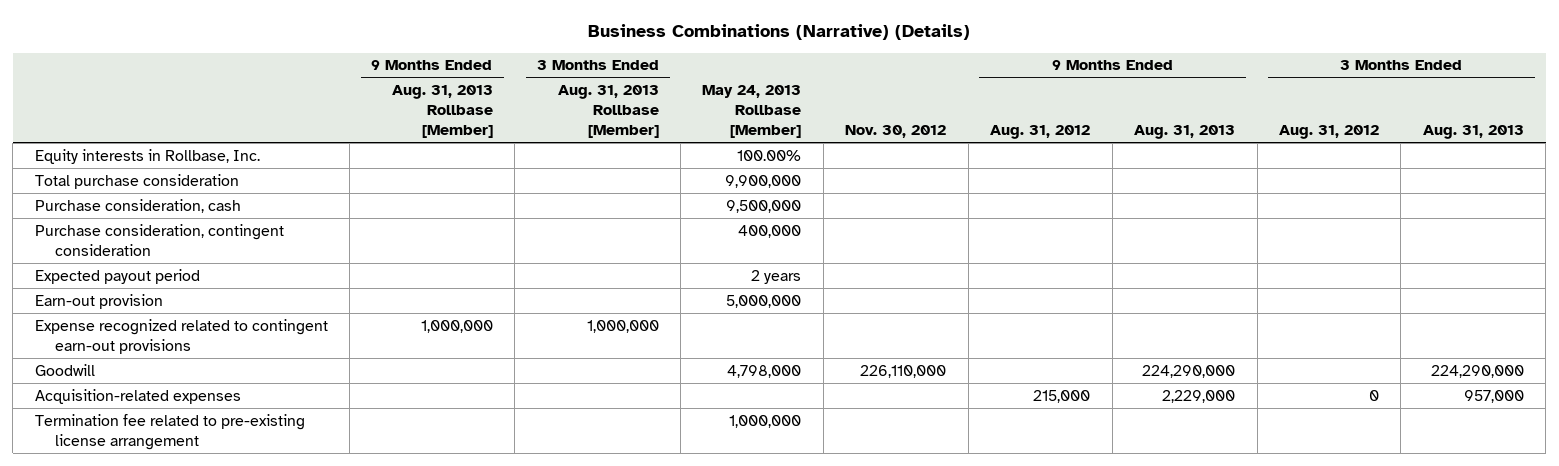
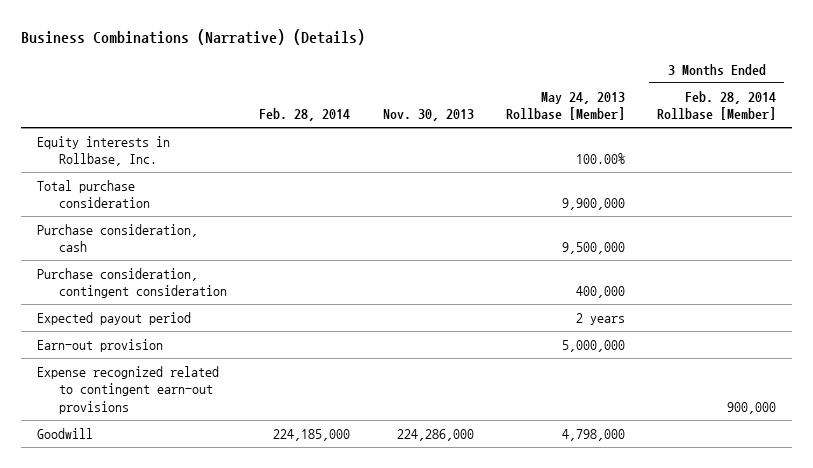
- | 9 Months Ended Aug. 31, 2013 Rollbase [Member] | 3 Months Ended Aug. 31, 2013 Rollbase [Member] | May 24, 2013 Rollbase [Member] | Nov. 30, 2012 | 9 Months Ended Aug. 31, 2012 | 9 Months Ended Aug. 31, 2013 | 3 Months Ended Aug. 31, 2012 | 3 Months Ended Aug. 31, 2013
+ | Feb. 28, 2014 | Nov. 30, 2013 | May 24, 2013 Rollbase [Member] | 3 Months Ended Feb. 28, 2014 Rollbase [Member]
- Acquisition-related expenses | | | | | 215,000 | 2,229,000 | 0 | 957,000
- Termination fee related to pre-existing license arrangement | | | 1,000,000 | | | | |

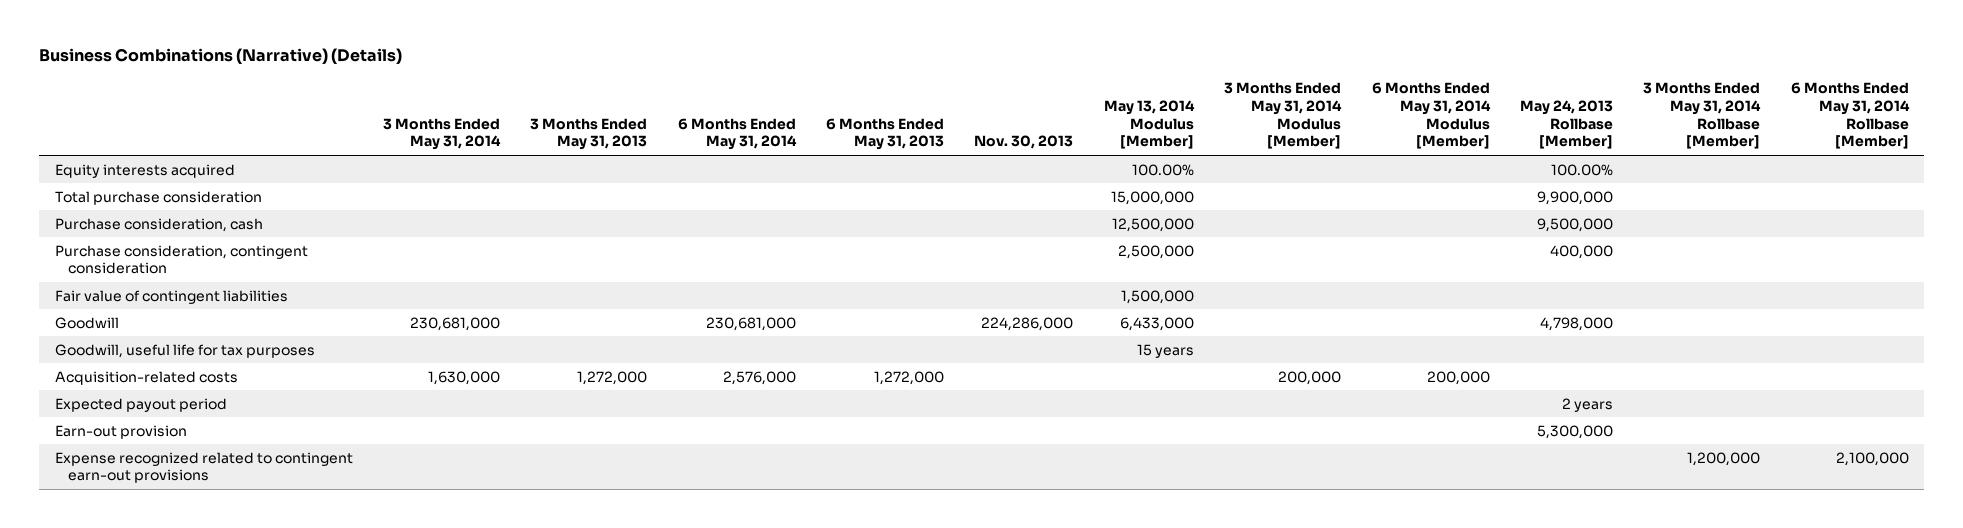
- | Feb. 28, 2014 | Nov. 30, 2013 | May 24, 2013 Rollbase [Member] | 3 Months Ended Feb. 28, 2014 Rollbase [Member]
+ | 3 Months Ended May 31, 2014 | 3 Months Ended May 31, 2013 | 6 Months Ended May 31, 2014 | 6 Months Ended May 31, 2013 | Nov. 30, 2013 | May 13, 2014 Modulus [Member] | 3 Months Ended May 31, 2014 Modulus [Member] | 6 Months Ended May 31, 2014 Modulus [Member] | May 24, 2013 Rollbase [Member] | 3 Months Ended May 31, 2014 Rollbase [Member] | 6 Months Ended May 31, 2014 Rollbase [Member]
- Equity interests in Rollbase, Inc. | | | 100.00% |
+ Equity interests acquired | | | | | | 100.00% | | | 100.00% | |
+ Fair value of contingent liabilities | | | | | | 1,500,000 | | | | |
moved up: Goodwill | 230,681,000 | | 230,681,000 | | 224,286,000 | 6,433,000 | | | 4,798,000 | |
+ Goodwill, useful life for tax purposes | | | | | | 15 years | | | | |
+ Acquisition-related costs | 1,630,000 | 1,272,000 | 2,576,000 | 1,272,000 | | | 200,000 | 200,000 | | |
- Earn-out provision | | | 5,000,000 |
+ Earn-out provision | | | | | | | | | 5,300,000 | |

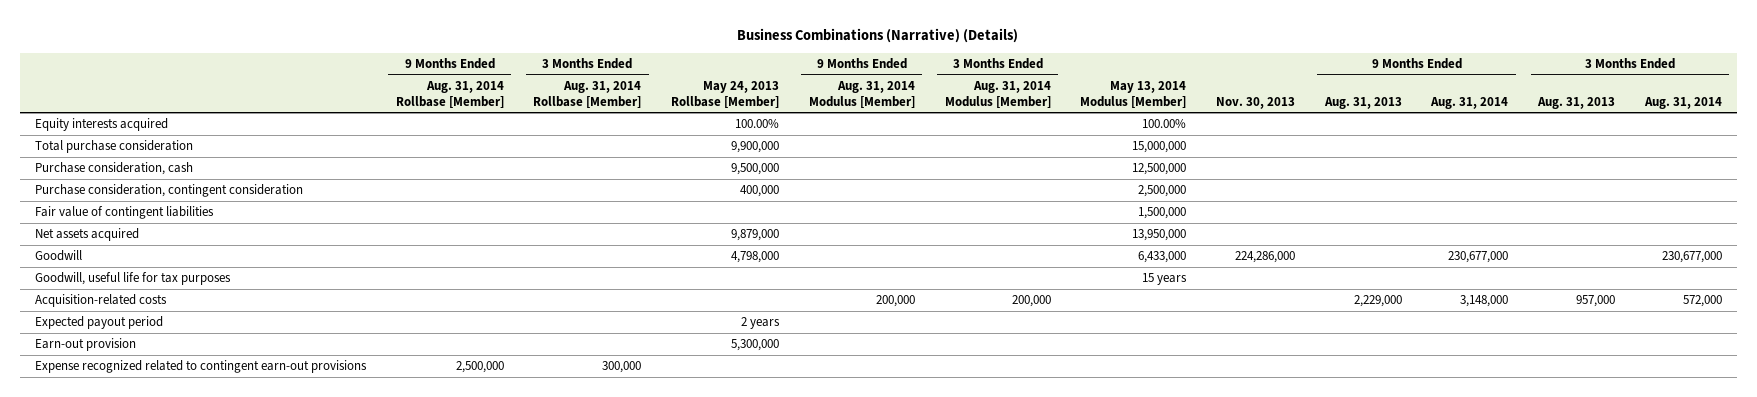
- | 3 Months Ended May 31, 2014 | 3 Months Ended May 31, 2013 | 6 Months Ended May 31, 2014 | 6 Months Ended May 31, 2013 | Nov. 30, 2013 | May 13, 2014 Modulus [Member] | 3 Months Ended May 31, 2014 Modulus [Member] | 6 Months Ended May 31, 2014 Modulus [Member] | May 24, 2013 Rollbase [Member] | 3 Months Ended May 31, 2014 Rollbase [Member] | 6 Months Ended May 31, 2014 Rollbase [Member]
+ | 9 Months Ended Aug. 31, 2014 Rollbase [Member] | 3 Months Ended Aug. 31, 2014 Rollbase [Member] | May 24, 2013 Rollbase [Member] | 9 Months Ended Aug. 31, 2014 Modulus [Member] | 3 Months Ended Aug. 31, 2014 Modulus [Member] | May 13, 2014 Modulus [Member] | Nov. 30, 2013 | 9 Months Ended Aug. 31, 2013 | 9 Months Ended Aug. 31, 2014 | 3 Months Ended Aug. 31, 2013 | 3 Months Ended Aug. 31, 2014
+ Net assets acquired | | | 9,879,000 | | | 13,950,000 | | | | |

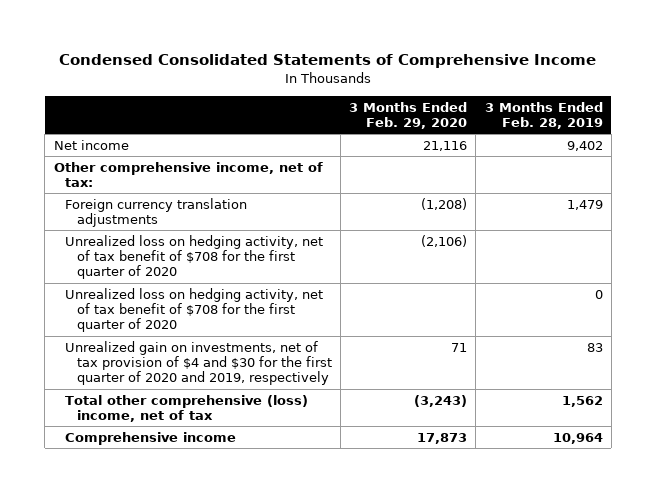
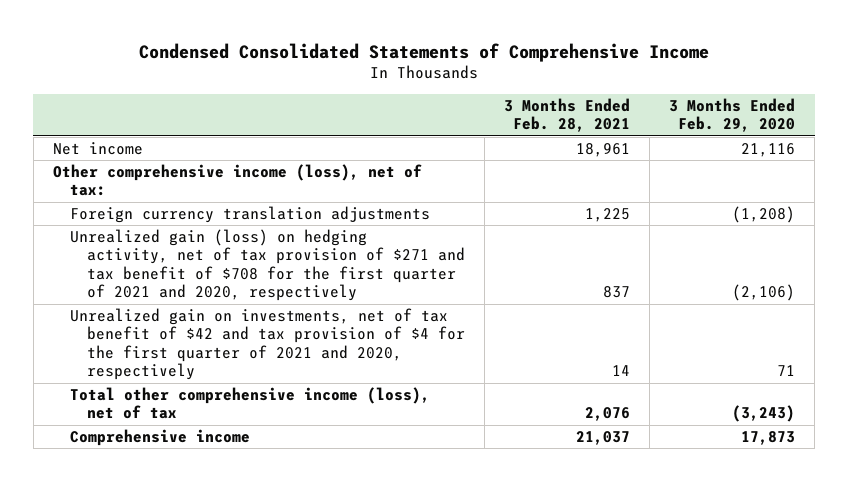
- | 3 Months Ended Feb. 29, 2020 | 3 Months Ended Feb. 28, 2019
+ | 3 Months Ended Feb. 28, 2021 | 3 Months Ended Feb. 29, 2020
- Other comprehensive income, net of tax:
+ Other comprehensive income (loss), net of tax:
- Unrealized loss on hedging activity, net of tax benefit of $708 for the first quarter of 2020 | (2,106) |
- Unrealized loss on hedging activity, net of tax benefit of $708 for the first quarter of 2020 | | 0
- Unrealized gain on investments, net of tax provision of $4 and $30 for the first quarter of 2020 and 2019, respectively | 71 | 83
- Total other comprehensive (loss) income, net of tax | (3,243) | 1,562
+ Unrealized gain (loss) on hedging activity, net of tax provision of $271 and tax benefit of $708 for the first quarter of 2021 and 2020, respectively | 837 | (2,106)
+ Unrealized gain on investments, net of tax benefit of $42 and tax provision of $4 for the first quarter of 2021 and 2020, respectively | 14 | 71
+ Total other comprehensive income (loss), net of tax | 2,076 | (3,243)

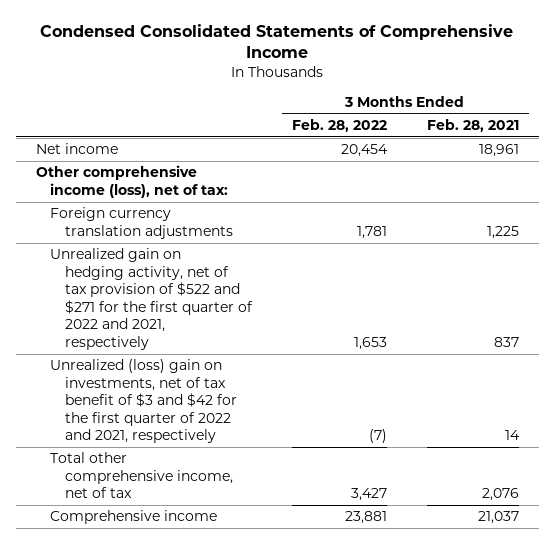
- | 3 Months Ended Feb. 28, 2021 | 3 Months Ended Feb. 29, 2020
+ | 3 Months Ended Feb. 28, 2022 | 3 Months Ended Feb. 28, 2021
- Unrealized gain (loss) on hedging activity, net of tax provision of $271 and tax benefit of $708 for the first quarter of 2021 and 2020, respectively | 837 | (2,106)
- Unrealized gain on investments, net of tax benefit of $42 and tax provision of $4 for the first quarter of 2021 and 2020, respectively | 14 | 71
- Total other comprehensive income (loss), net of tax | 2,076 | (3,243)
+ Unrealized gain on hedging activity, net of tax provision of $522 and $271 for the first quarter of 2022 and 2021, respectively | 1,653 | 837
+ Unrealized (loss) gain on investments, net of tax benefit of $3 and $42 for the first quarter of 2022 and 2021, respectively | (7) | 14
+ Total other comprehensive income, net of tax | 3,427 | 2,076

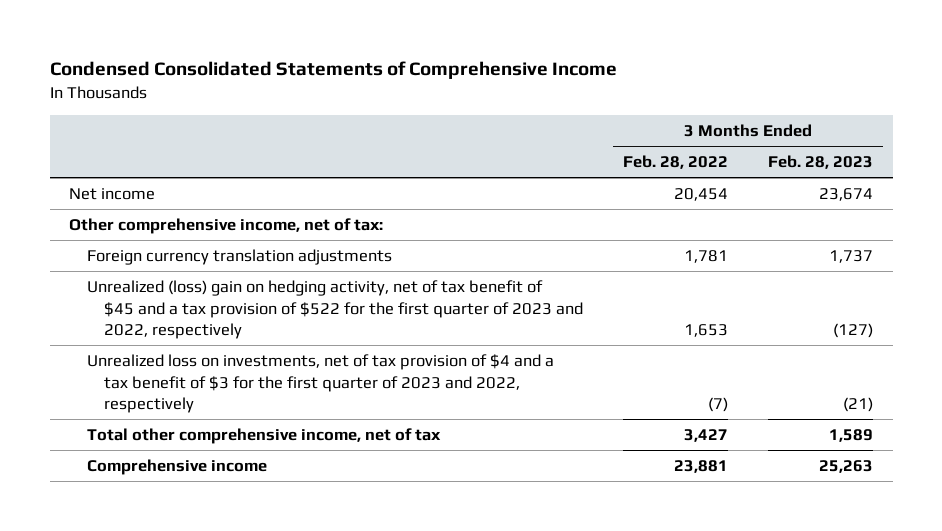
- | 3 Months Ended Feb. 28, 2022 | 3 Months Ended Feb. 28, 2021
+ | 3 Months Ended Feb. 28, 2022 | 3 Months Ended Feb. 28, 2023
- Other comprehensive income (loss), net of tax:
+ Other comprehensive income, net of tax:
- Unrealized gain on hedging activity, net of tax provision of $522 and $271 for the first quarter of 2022 and 2021, respectively | 1,653 | 837
- Unrealized (loss) gain on investments, net of tax benefit of $3 and $42 for the first quarter of 2022 and 2021, respectively | (7) | 14
+ Unrealized (loss) gain on hedging activity, net of tax benefit of $45 and a tax provision of $522 for the first quarter of 2023 and 2022, respectively | 1,653 | (127)
+ Unrealized loss on investments, net of tax provision of $4 and a tax benefit of $3 for the first quarter of 2023 and 2022, respectively | (7) | (21)

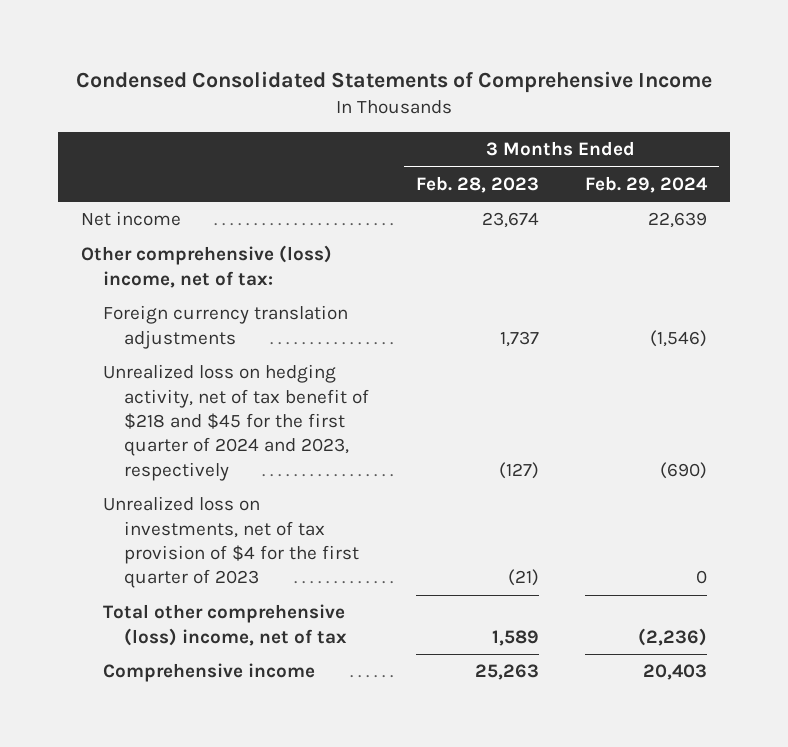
- | 3 Months Ended Feb. 28, 2022 | 3 Months Ended Feb. 28, 2023
+ | 3 Months Ended Feb. 28, 2023 | 3 Months Ended Feb. 29, 2024
- Other comprehensive income, net of tax:
+ Other comprehensive (loss) income, net of tax:
- Unrealized (loss) gain on hedging activity, net of tax benefit of $45 and a tax provision of $522 for the first quarter of 2023 and 2022, respectively | 1,653 | (127)
- Unrealized loss on investments, net of tax provision of $4 and a tax benefit of $3 for the first quarter of 2023 and 2022, respectively | (7) | (21)
- Total other comprehensive income, net of tax | 3,427 | 1,589
+ Unrealized loss on hedging activity, net of tax benefit of $218 and $45 for the first quarter of 2024 and 2023, respectively | (127) | (690)
+ Unrealized loss on investments, net of tax provision of $4 for the first quarter of 2023 | (21) | 0
+ Total other comprehensive (loss) income, net of tax | 1,589 | (2,236)

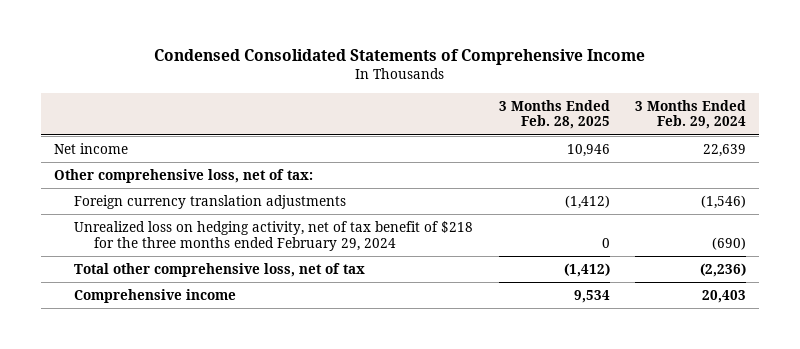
- | 3 Months Ended Feb. 28, 2023 | 3 Months Ended Feb. 29, 2024
+ | 3 Months Ended Feb. 28, 2025 | 3 Months Ended Feb. 29, 2024
- Other comprehensive (loss) income, net of tax:
+ Other comprehensive loss, net of tax:
- Unrealized loss on hedging activity, net of tax benefit of $218 and $45 for the first quarter of 2024 and 2023, respectively | (127) | (690)
- Unrealized loss on investments, net of tax provision of $4 for the first quarter of 2023 | (21) | 0
- Total other comprehensive (loss) income, net of tax | 1,589 | (2,236)
+ Unrealized loss on hedging activity, net of tax benefit of $218 for the three months ended February 29, 2024 | 0 | (690)
+ Total other comprehensive loss, net of tax | (1,412) | (2,236)

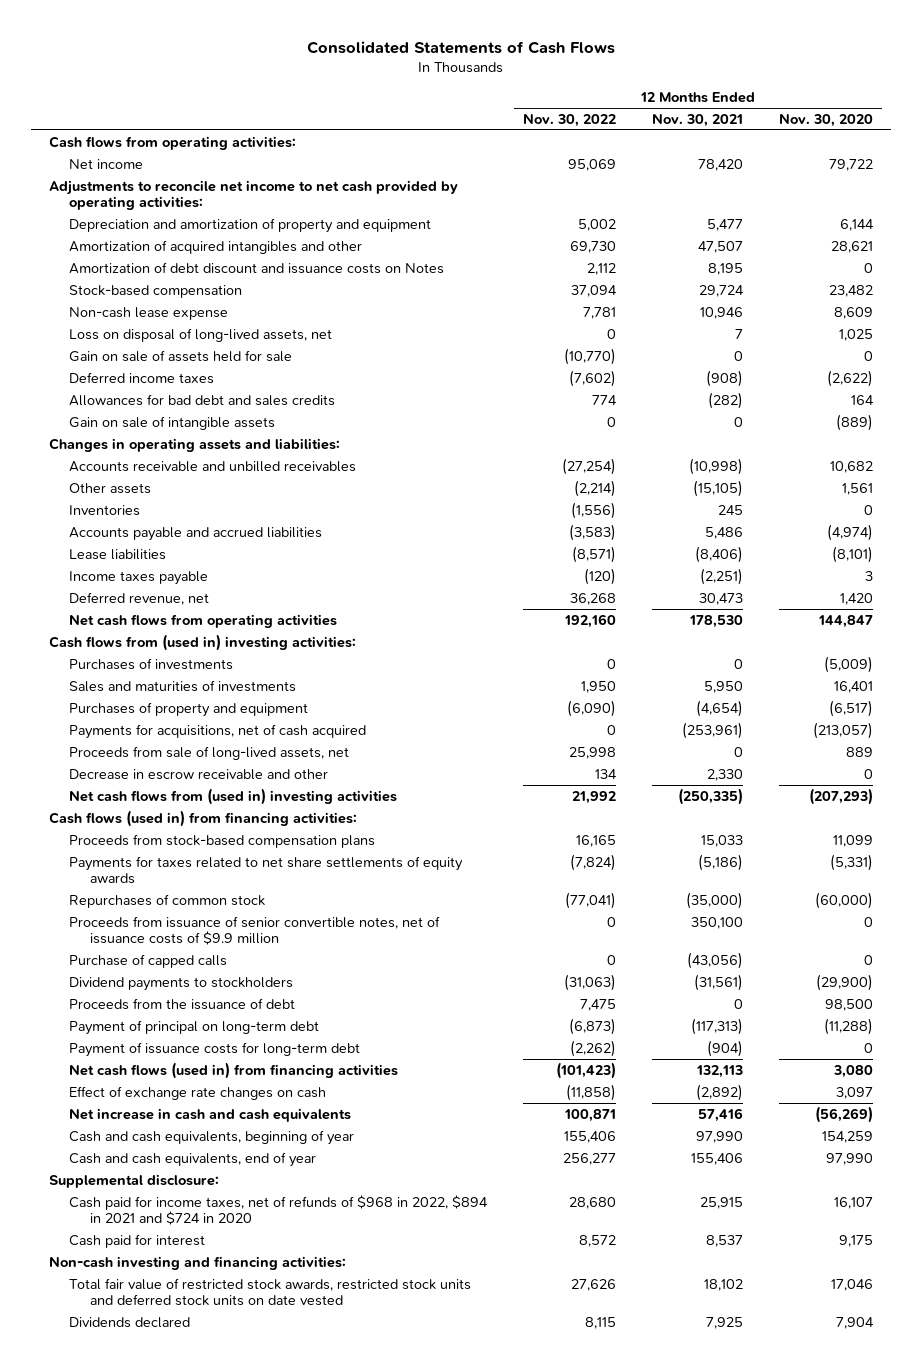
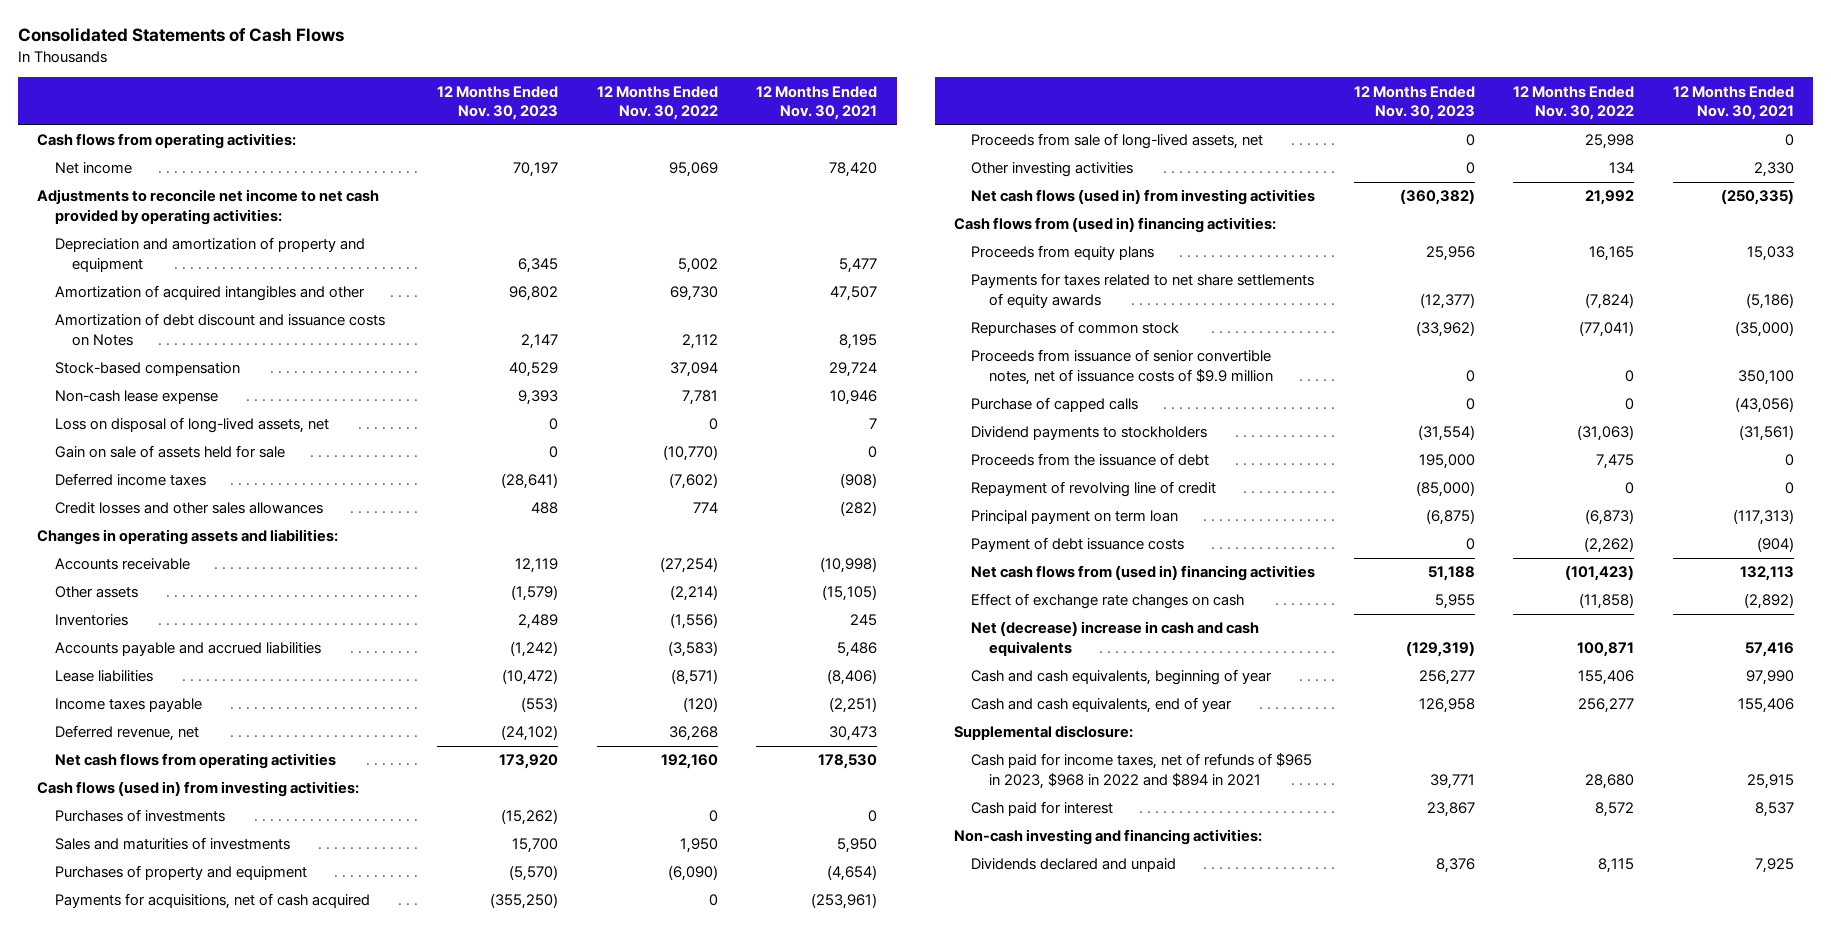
- | 12 Months Ended Nov. 30, 2022 | 12 Months Ended Nov. 30, 2021 | 12 Months Ended Nov. 30, 2020
+ | 12 Months Ended Nov. 30, 2023 | 12 Months Ended Nov. 30, 2022 | 12 Months Ended Nov. 30, 2021
- Allowances for bad debt and sales credits | 774 | (282) | 164
- Gain on sale of intangible assets | 0 | 0 | (889)
+ Credit losses and other sales allowances | 488 | 774 | (282)
- Accounts receivable and unbilled receivables | (27,254) | (10,998) | 10,682
+ Accounts receivable | 12,119 | (27,254) | (10,998)
- Cash flows from (used in) investing activities:
+ Cash flows (used in) from investing activities:
- Decrease in escrow receivable and other | 134 | 2,330 | 0
- Net cash flows from (used in) investing activities | 21,992 | (250,335) | (207,293)
- Cash flows (used in) from financing activities:
- Proceeds from stock-based compensation plans | 16,165 | 15,033 | 11,099
+ Other investing activities | 0 | 134 | 2,330
+ Net cash flows (used in) from investing activities | (360,382) | 21,992 | (250,335)
+ Cash flows from (used in) financing activities:
+ Proceeds from equity plans | 25,956 | 16,165 | 15,033
- Payment of principal on long-term debt | (6,873) | (117,313) | (11,288)
- Payment of issuance costs for long-term debt | (2,262) | (904) | 0
- Net cash flows (used in) from financing activities | (101,423) | 132,113 | 3,080
+ Repayment of revolving line of credit | (85,000) | 0 | 0
+ Principal payment on term loan | (6,875) | (6,873) | (117,313)
+ Payment of debt issuance costs | 0 | (2,262) | (904)
+ Net cash flows from (used in) financing activities | 51,188 | (101,423) | 132,113
- Net increase in cash and cash equivalents | 100,871 | 57,416 | (56,269)
+ Net (decrease) increase in cash and cash equivalents | (129,319) | 100,871 | 57,416
- Cash paid for income taxes, net of refunds of $968 in 2022, $894 in 2021 and $724 in 2020 | 28,680 | 25,915 | 16,107
+ Cash paid for income taxes, net of refunds of $965 in 2023, $968 in 2022 and $894 in 2021 | 39,771 | 28,680 | 25,915
- Total fair value of restricted stock awards, restricted stock units and deferred stock units on date vested | 27,626 | 18,102 | 17,046
- Dividends declared | 8,115 | 7,925 | 7,904
+ Dividends declared and unpaid | 8,376 | 8,115 | 7,925

